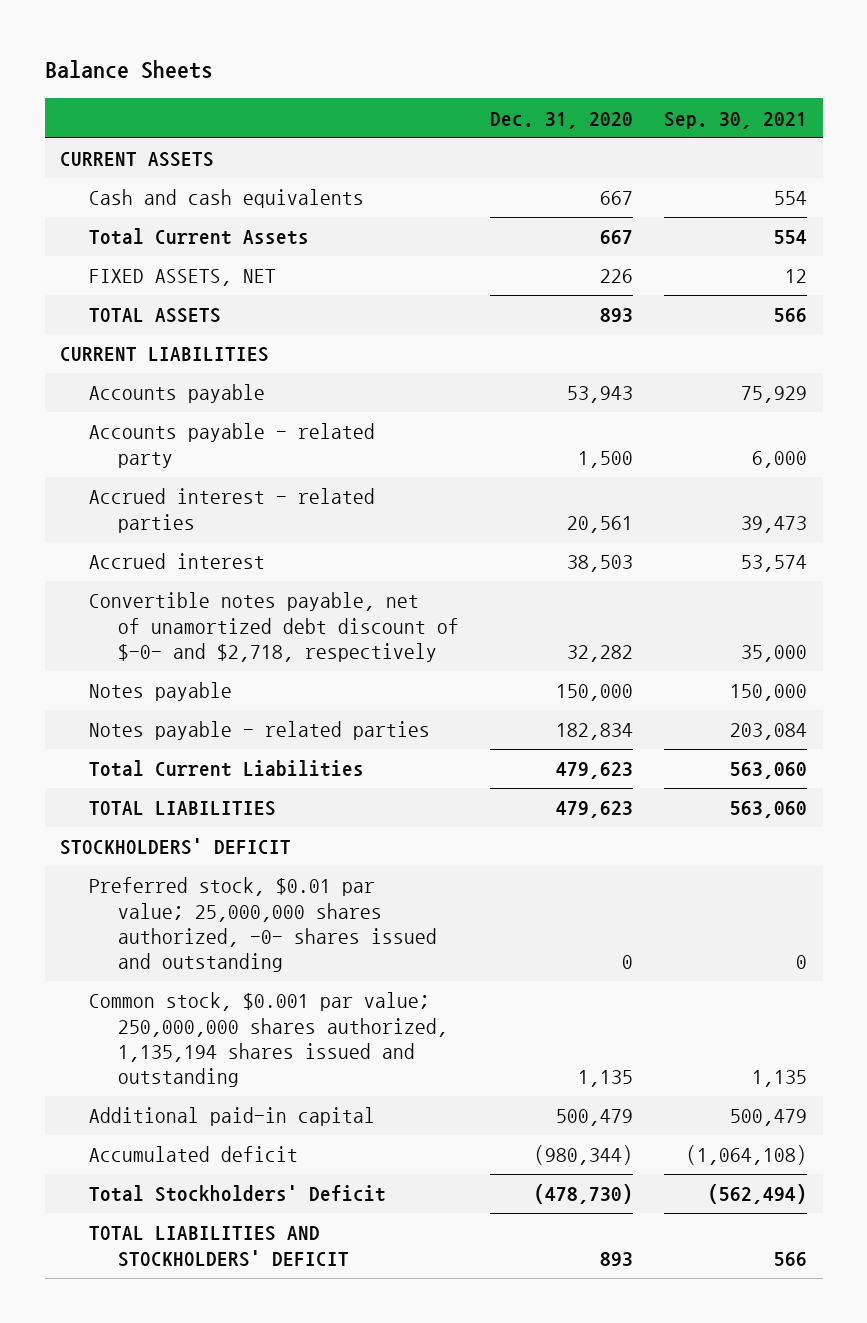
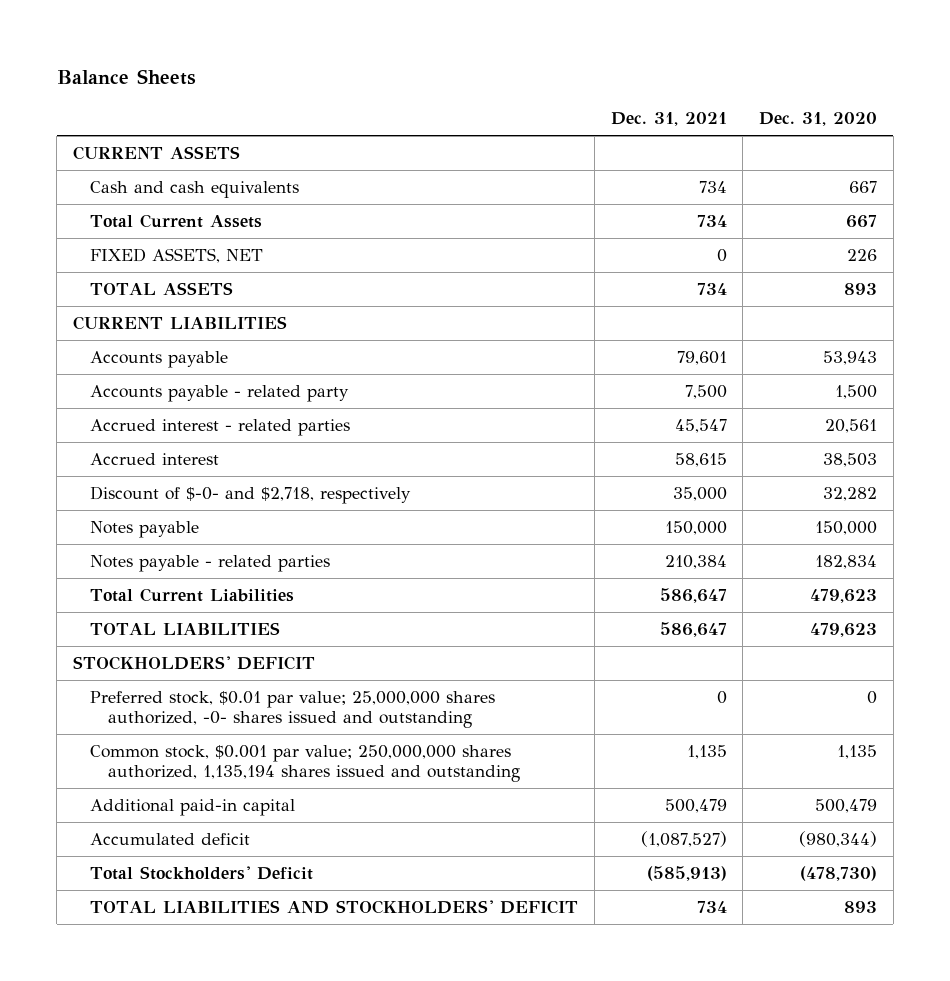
- | Dec. 31, 2020 | Sep. 30, 2021
+ | Dec. 31, 2021 | Dec. 31, 2020
- Convertible notes payable, net of unamortized debt discount of $-0- and $2,718, respectively | 32,282 | 35,000
+ Discount of $-0- and $2,718, respectively | 35,000 | 32,282

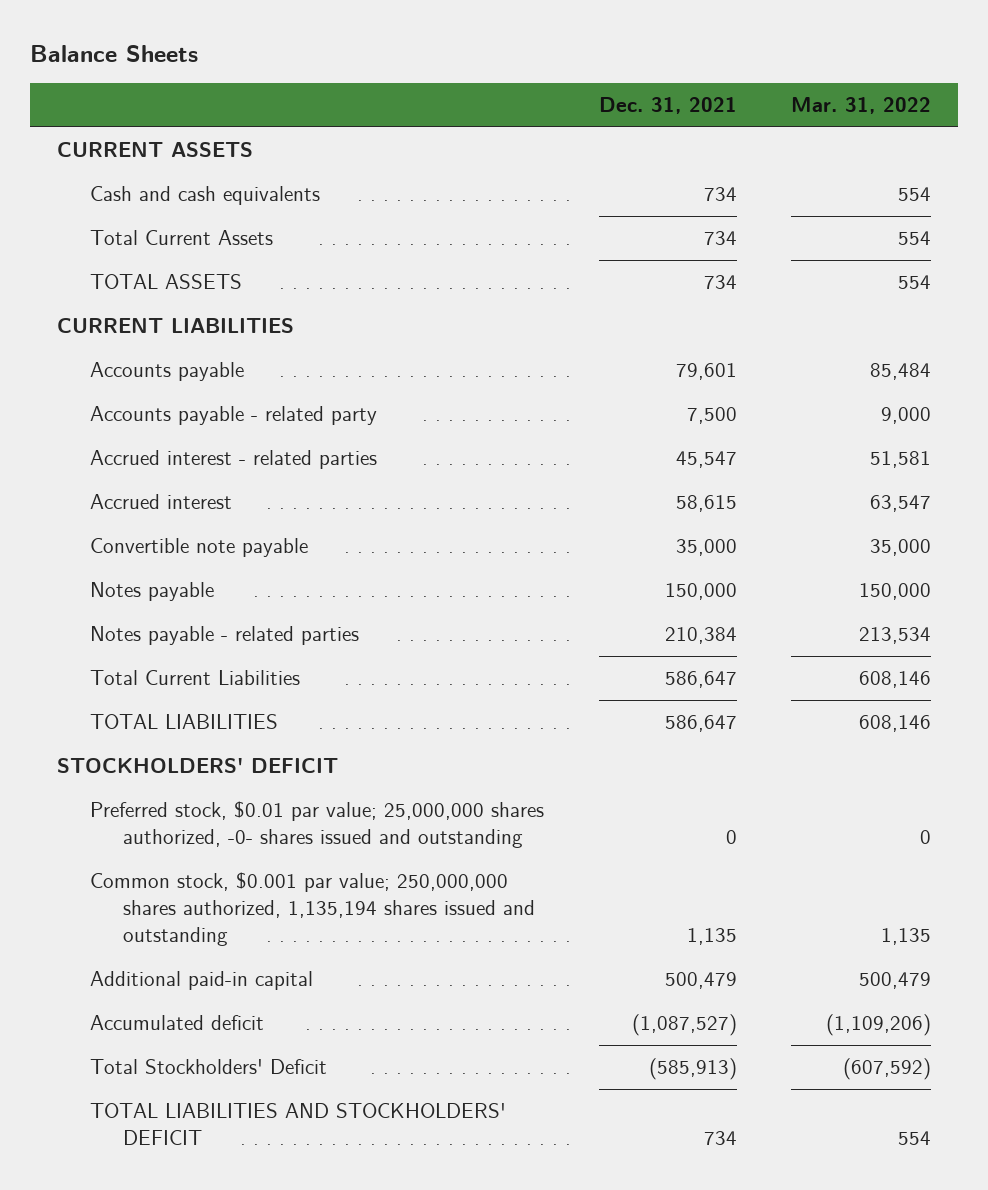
- | Dec. 31, 2021 | Dec. 31, 2020
+ | Dec. 31, 2021 | Mar. 31, 2022
- FIXED ASSETS, NET | 0 | 226
- Discount of $-0- and $2,718, respectively | 35,000 | 32,282
+ Convertible note payable | 35,000 | 35,000

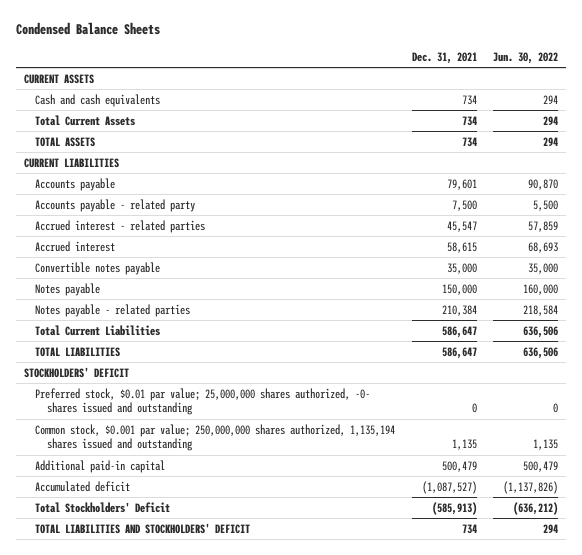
- Balance Sheets
+ Condensed Balance Sheets
- | Dec. 31, 2021 | Mar. 31, 2022
+ | Dec. 31, 2021 | Jun. 30, 2022
- Convertible note payable | 35,000 | 35,000
+ Convertible notes payable | 35,000 | 35,000

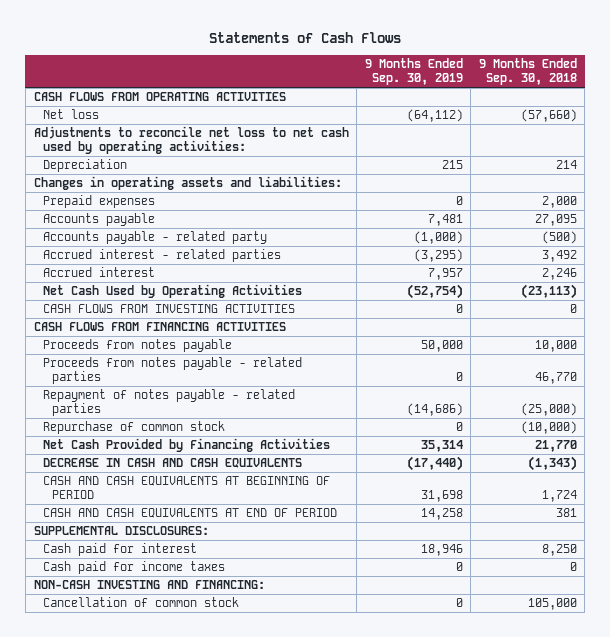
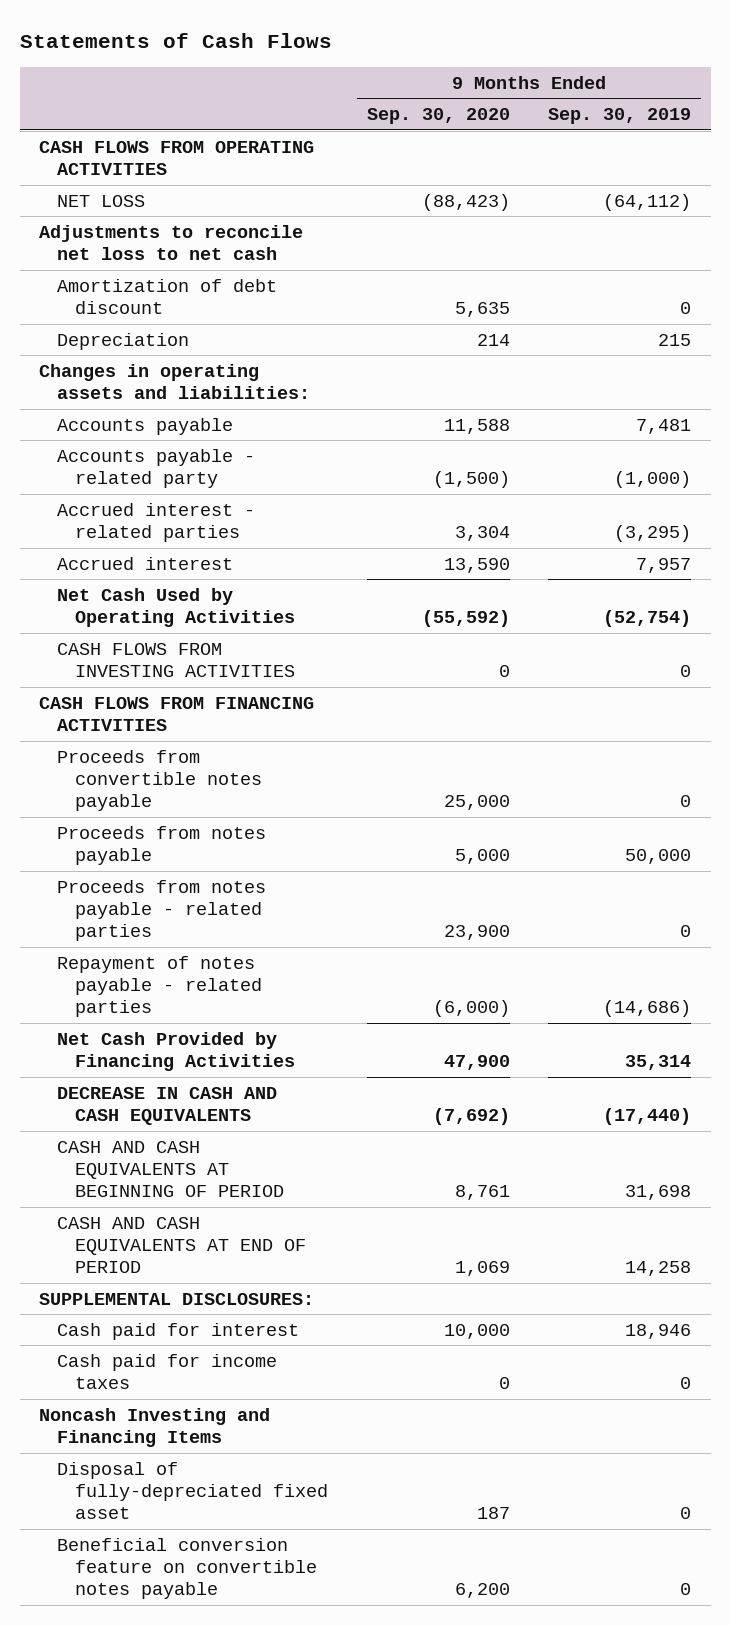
- | 9 Months Ended Sep. 30, 2019 | 9 Months Ended Sep. 30, 2018
+ | 9 Months Ended Sep. 30, 2020 | 9 Months Ended Sep. 30, 2019
- Net loss | (64,112) | (57,660)
- Adjustments to reconcile net loss to net cash used by operating activities:
+ NET LOSS | (88,423) | (64,112)
+ Adjustments to reconcile net loss to net cash
+ Amortization of debt discount | 5,635 | 0
- Prepaid expenses | 0 | 2,000
+ Proceeds from convertible notes payable | 25,000 | 0
- Repurchase of common stock | 0 | (10,000)
- NON-CASH INVESTING AND FINANCING:
- Cancellation of common stock | 0 | 105,000
+ Noncash Investing and Financing Items
+ Disposal of fully-depreciated fixed asset | 187 | 0
+ Beneficial conversion feature on convertible notes payable | 6,200 | 0

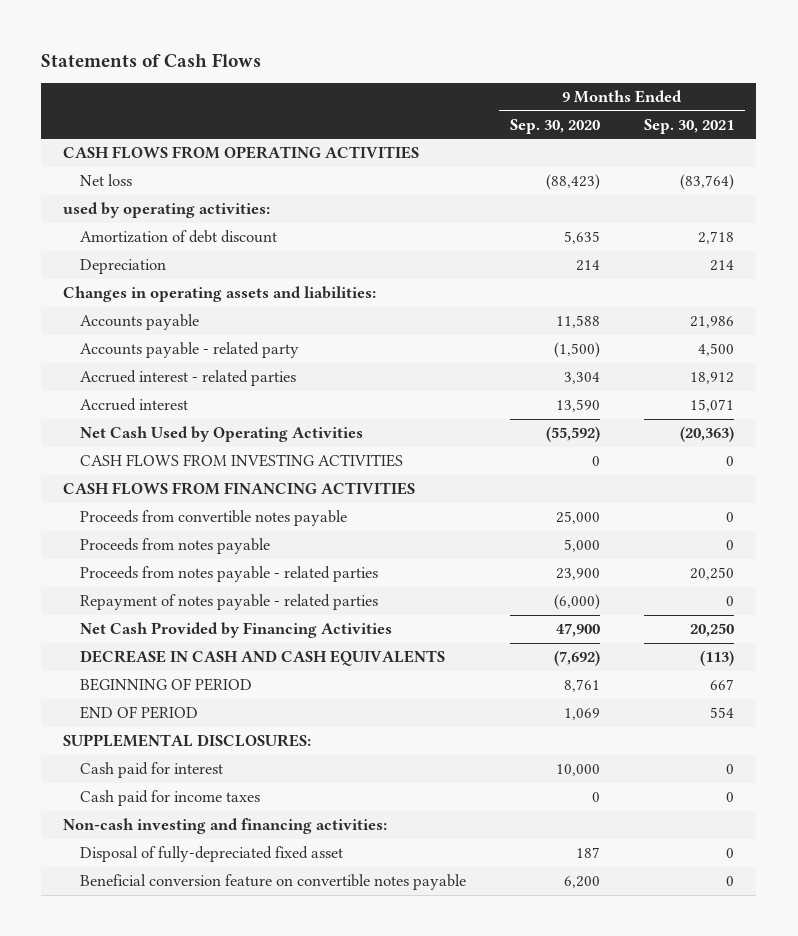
- | 9 Months Ended Sep. 30, 2020 | 9 Months Ended Sep. 30, 2019
+ | 9 Months Ended Sep. 30, 2020 | 9 Months Ended Sep. 30, 2021
- NET LOSS | (88,423) | (64,112)
- Adjustments to reconcile net loss to net cash
+ Net loss | (88,423) | (83,764)
+ used by operating activities:
- CASH AND CASH EQUIVALENTS AT BEGINNING OF PERIOD | 8,761 | 31,698
- CASH AND CASH EQUIVALENTS AT END OF PERIOD | 1,069 | 14,258
+ BEGINNING OF PERIOD | 8,761 | 667
+ END OF PERIOD | 1,069 | 554
- Noncash Investing and Financing Items
+ Non-cash investing and financing activities:

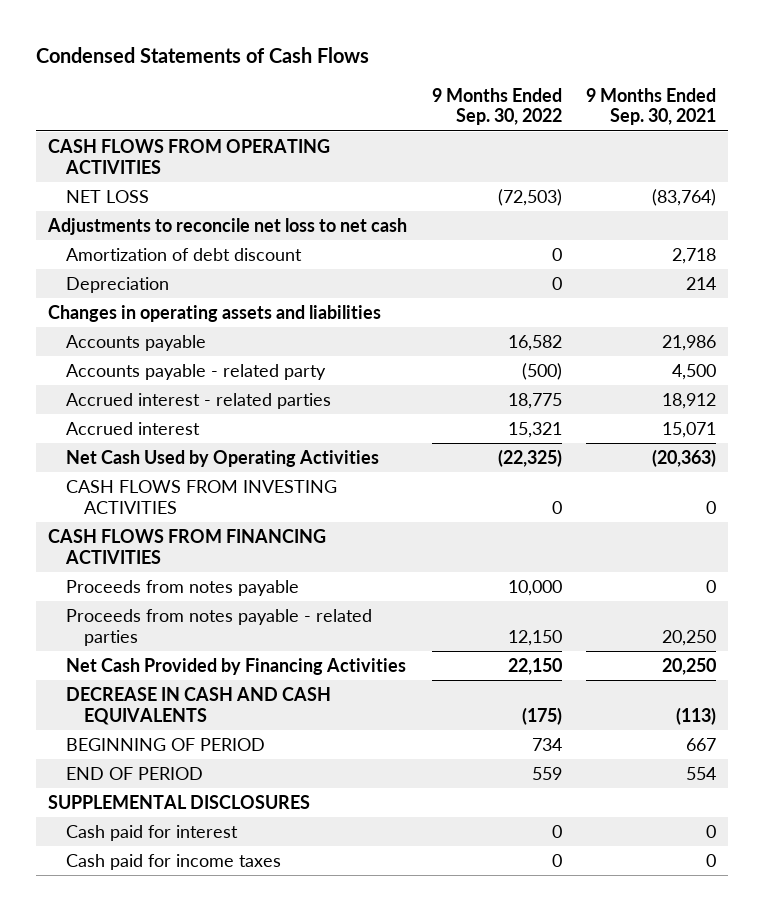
- Statements of Cash Flows
+ Condensed Statements of Cash Flows
- | 9 Months Ended Sep. 30, 2020 | 9 Months Ended Sep. 30, 2021
+ | 9 Months Ended Sep. 30, 2022 | 9 Months Ended Sep. 30, 2021
- Net loss | (88,423) | (83,764)
- used by operating activities:
+ NET LOSS | (72,503) | (83,764)
+ Adjustments to reconcile net loss to net cash
- Changes in operating assets and liabilities:
+ Changes in operating assets and liabilities
- Proceeds from convertible notes payable | 25,000 | 0
- Repayment of notes payable - related parties | (6,000) | 0
- SUPPLEMENTAL DISCLOSURES:
+ SUPPLEMENTAL DISCLOSURES
- Non-cash investing and financing activities:
- Disposal of fully-depreciated fixed asset | 187 | 0
- Beneficial conversion feature on convertible notes payable | 6,200 | 0

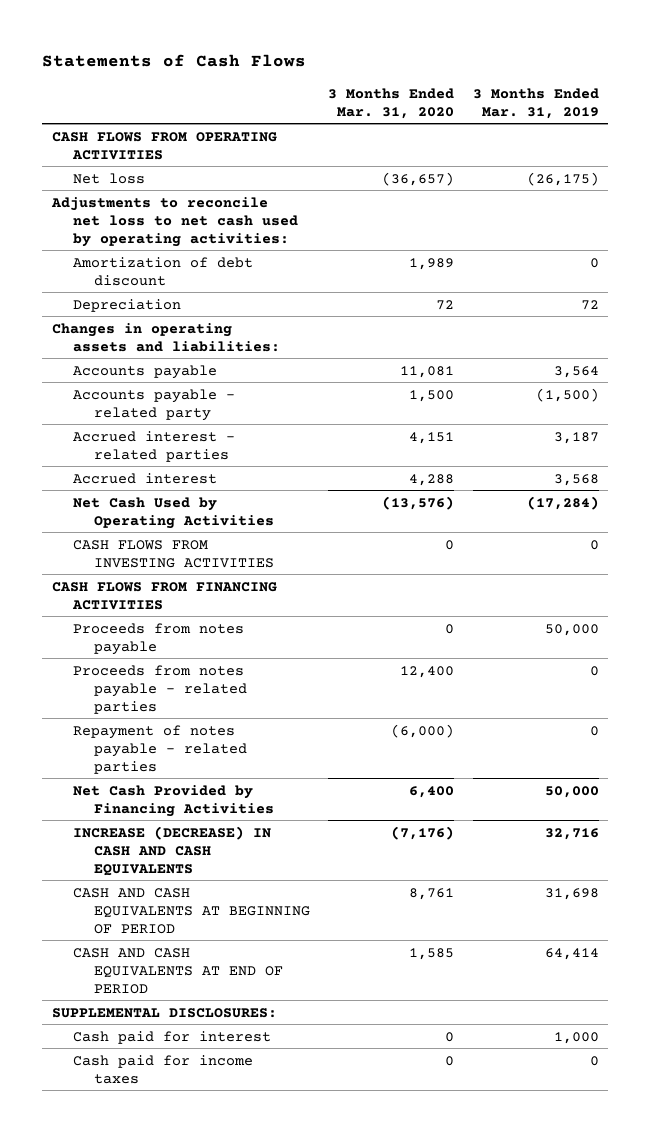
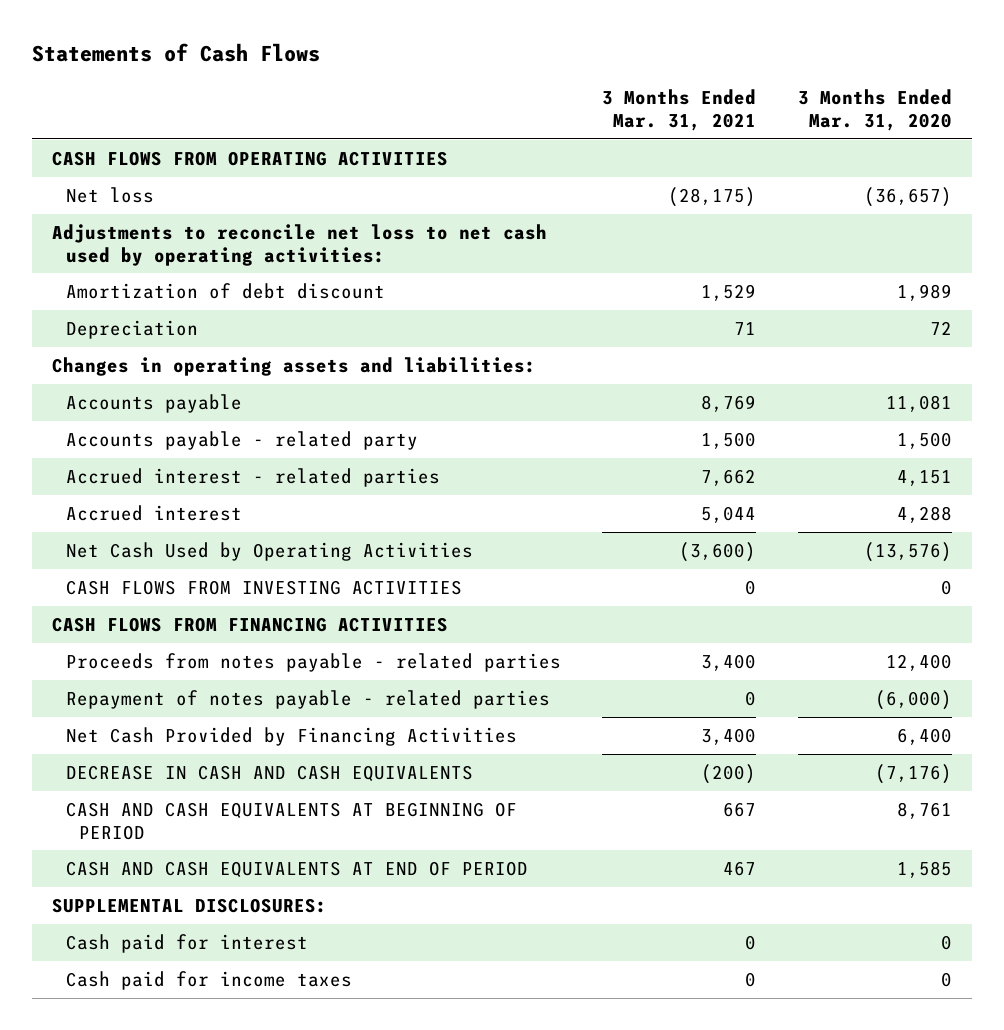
- | 3 Months Ended Mar. 31, 2020 | 3 Months Ended Mar. 31, 2019
+ | 3 Months Ended Mar. 31, 2021 | 3 Months Ended Mar. 31, 2020
- Proceeds from notes payable | 0 | 50,000
- INCREASE (DECREASE) IN CASH AND CASH EQUIVALENTS | (7,176) | 32,716
+ DECREASE IN CASH AND CASH EQUIVALENTS | (200) | (7,176)

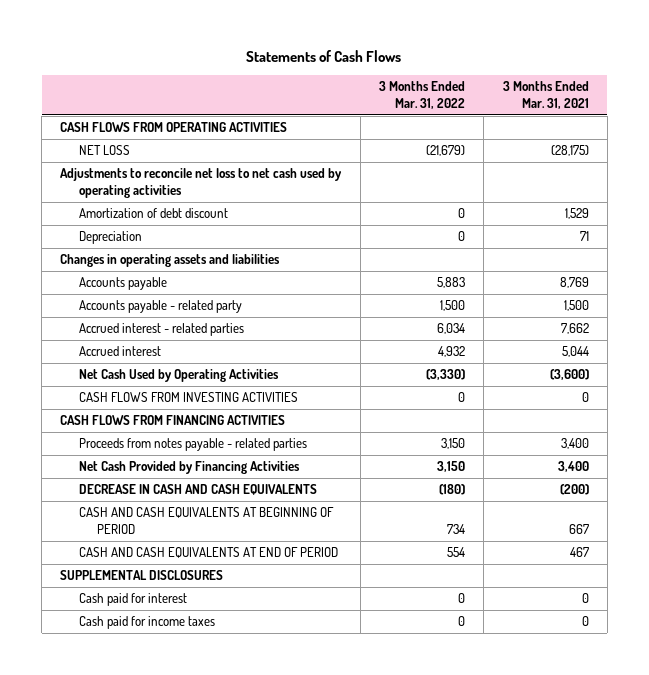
- | 3 Months Ended Mar. 31, 2021 | 3 Months Ended Mar. 31, 2020
+ | 3 Months Ended Mar. 31, 2022 | 3 Months Ended Mar. 31, 2021
- Net loss | (28,175) | (36,657)
- Adjustments to reconcile net loss to net cash used by operating activities:
+ NET LOSS | (21,679) | (28,175)
+ Adjustments to reconcile net loss to net cash used by operating activities
- Changes in operating assets and liabilities:
+ Changes in operating assets and liabilities
- Repayment of notes payable - related parties | 0 | (6,000)
- SUPPLEMENTAL DISCLOSURES:
+ SUPPLEMENTAL DISCLOSURES

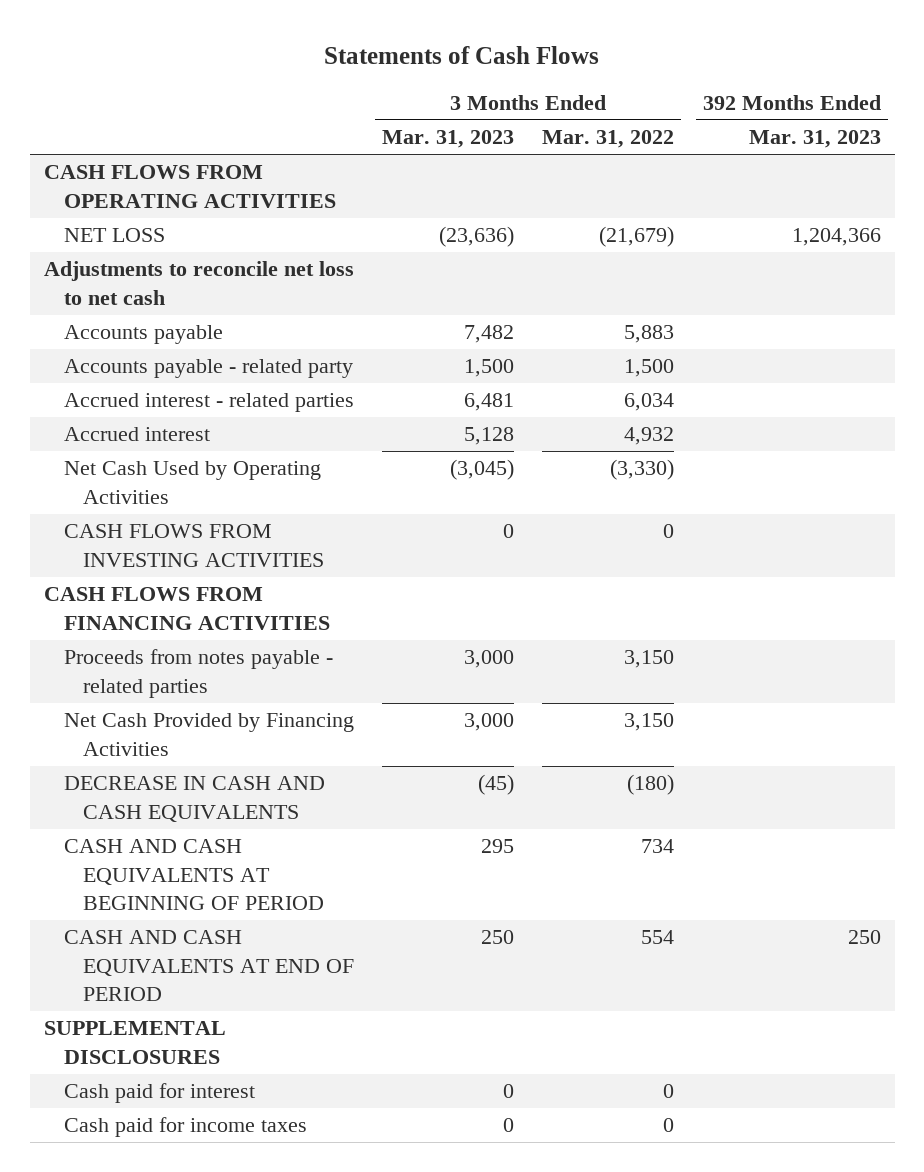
- | 3 Months Ended Mar. 31, 2022 | 3 Months Ended Mar. 31, 2021
+ | 3 Months Ended Mar. 31, 2023 | 3 Months Ended Mar. 31, 2022 | 392 Months Ended Mar. 31, 2023
- Adjustments to reconcile net loss to net cash used by operating activities
- Amortization of debt discount | 0 | 1,529
- Depreciation | 0 | 71
- Changes in operating assets and liabilities
+ Adjustments to reconcile net loss to net cash

